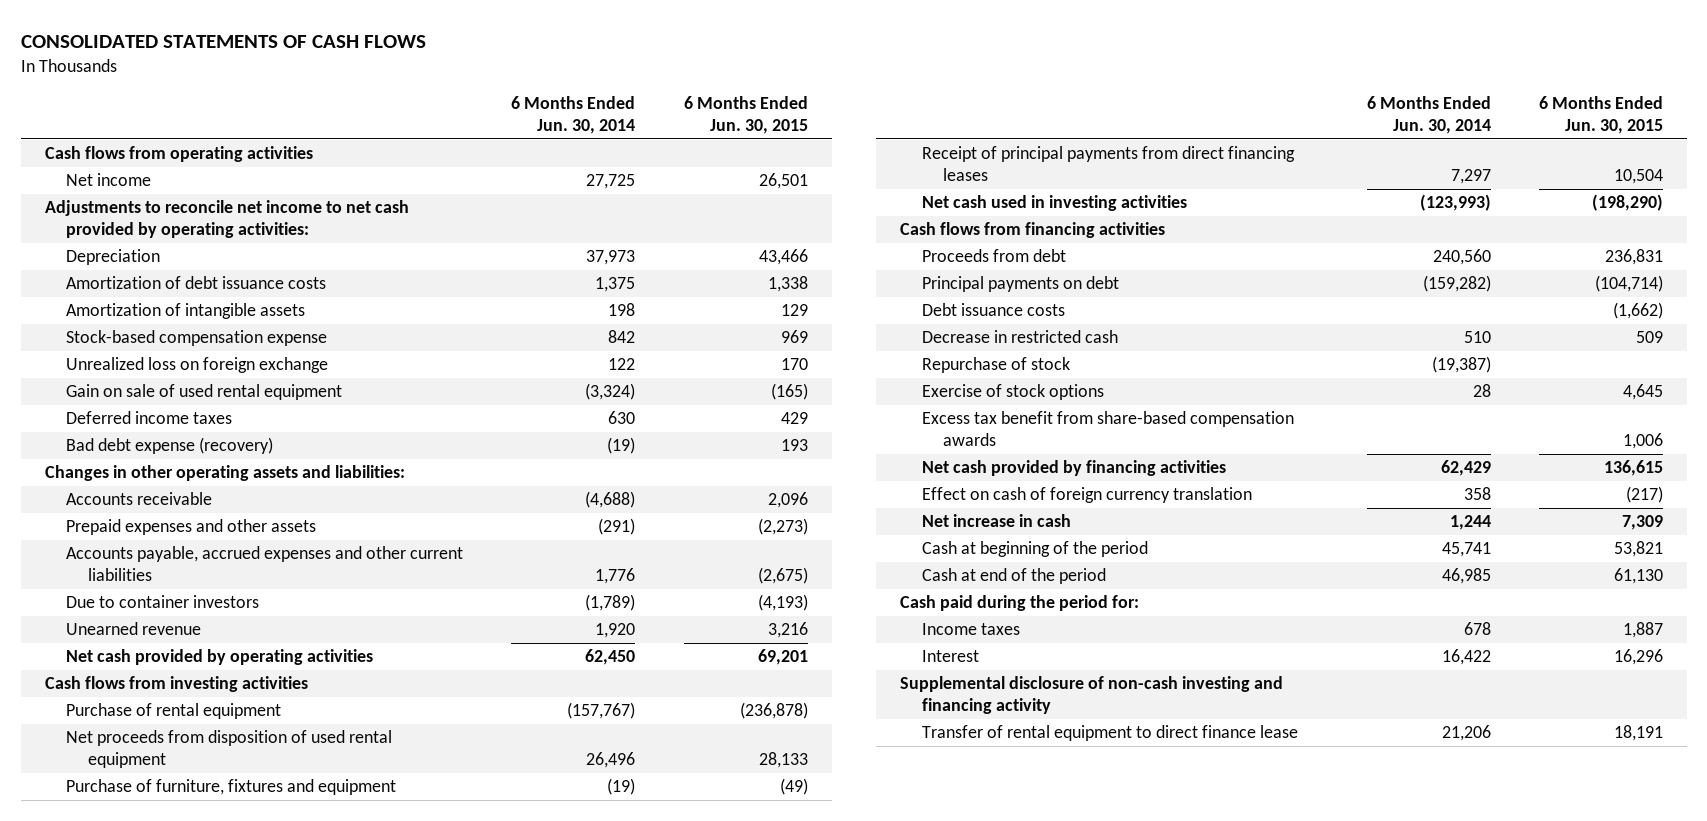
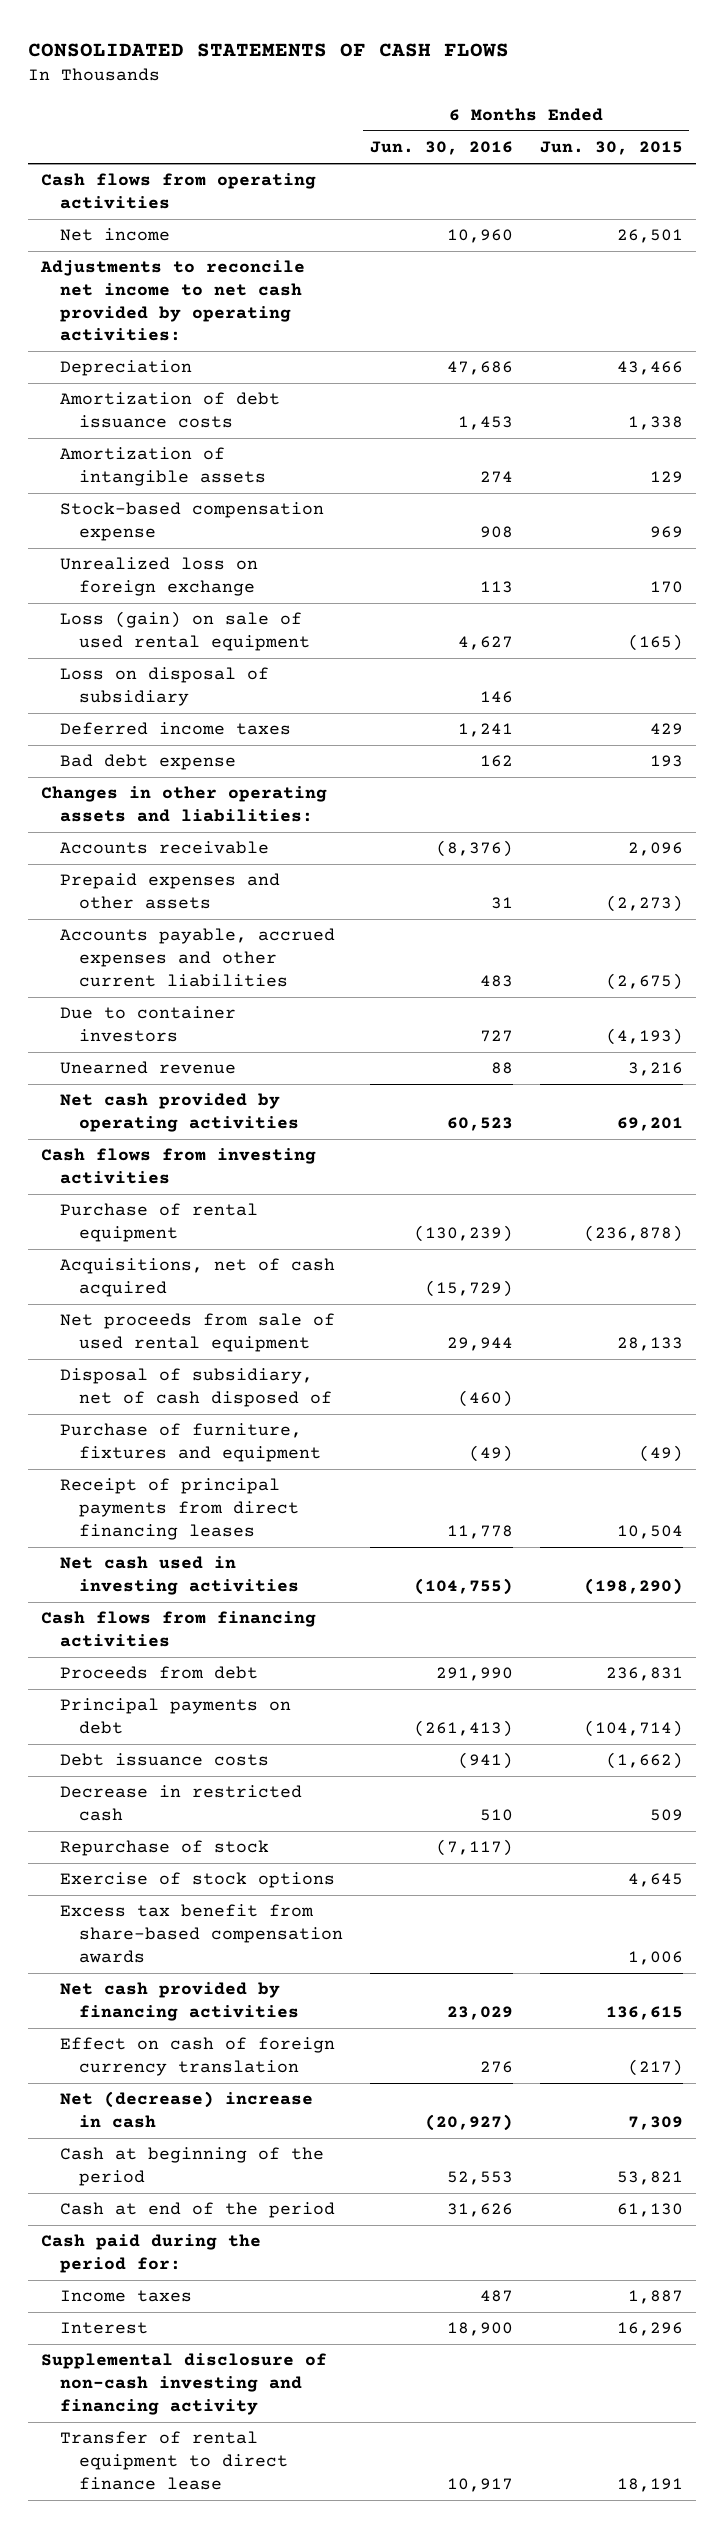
- | 6 Months Ended Jun. 30, 2014 | 6 Months Ended Jun. 30, 2015
+ | 6 Months Ended Jun. 30, 2016 | 6 Months Ended Jun. 30, 2015
- Gain on sale of used rental equipment | (3,324) | (165)
+ Loss (gain) on sale of used rental equipment | 4,627 | (165)
+ Loss on disposal of subsidiary | 146 |
- Bad debt expense (recovery) | (19) | 193
+ Bad debt expense | 162 | 193
- Net proceeds from disposition of used rental equipment | 26,496 | 28,133
+ Acquisitions, net of cash acquired | (15,729) |
+ Net proceeds from sale of used rental equipment | 29,944 | 28,133
+ Disposal of subsidiary, net of cash disposed of | (460) |
- Net increase in cash | 1,244 | 7,309
+ Net (decrease) increase in cash | (20,927) | 7,309

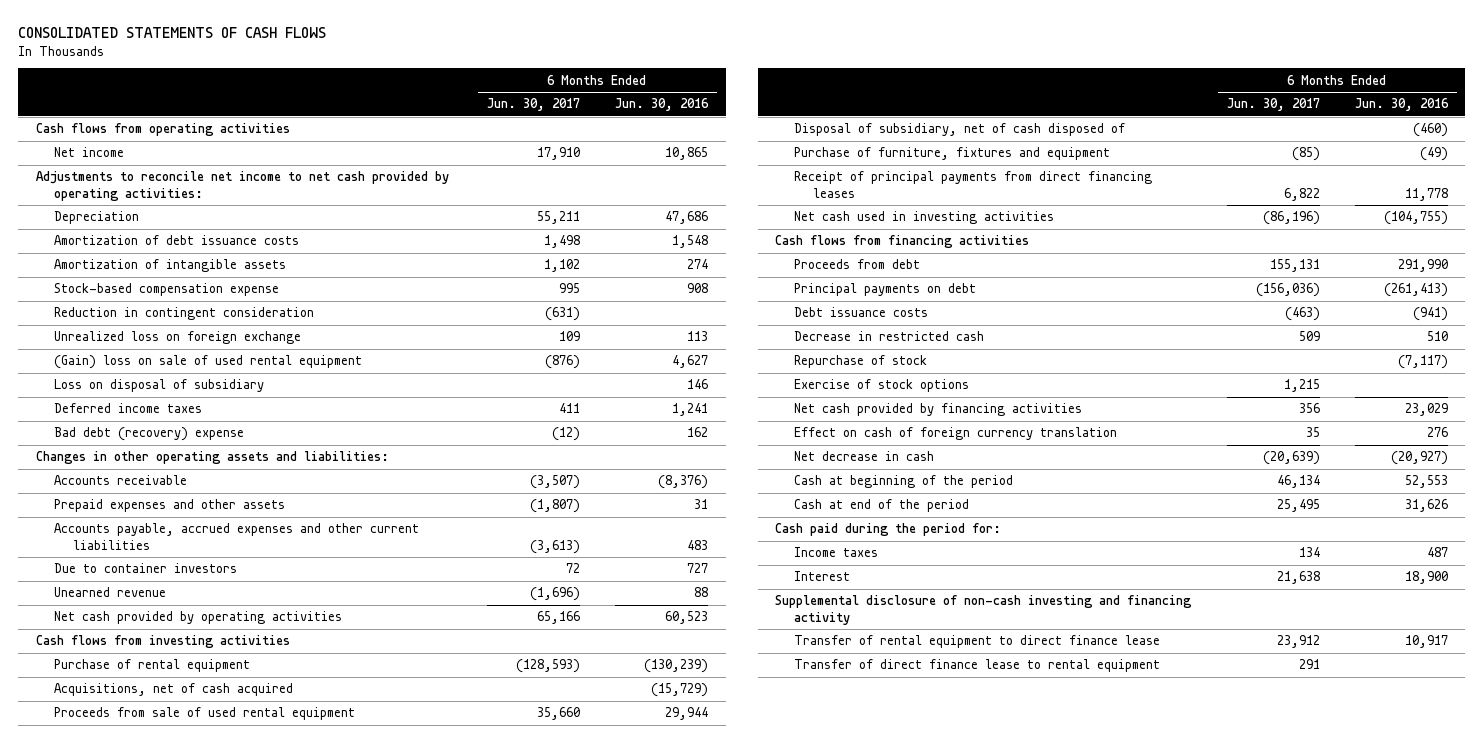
- | 6 Months Ended Jun. 30, 2016 | 6 Months Ended Jun. 30, 2015
+ | 6 Months Ended Jun. 30, 2017 | 6 Months Ended Jun. 30, 2016
- Net income | 10,960 | 26,501
+ Net income | 17,910 | 10,865
- Amortization of debt issuance costs | 1,453 | 1,338
+ Amortization of debt issuance costs | 1,498 | 1,548
+ Reduction in contingent consideration | (631) |
- Loss (gain) on sale of used rental equipment | 4,627 | (165)
+ (Gain) loss on sale of used rental equipment | (876) | 4,627
- Bad debt expense | 162 | 193
+ Bad debt (recovery) expense | (12) | 162
- Net proceeds from sale of used rental equipment | 29,944 | 28,133
+ Proceeds from sale of used rental equipment | 35,660 | 29,944
- Excess tax benefit from share-based compensation awards | | 1,006
- Net (decrease) increase in cash | (20,927) | 7,309
+ Net decrease in cash | (20,639) | (20,927)
+ Transfer of direct finance lease to rental equipment | 291 |

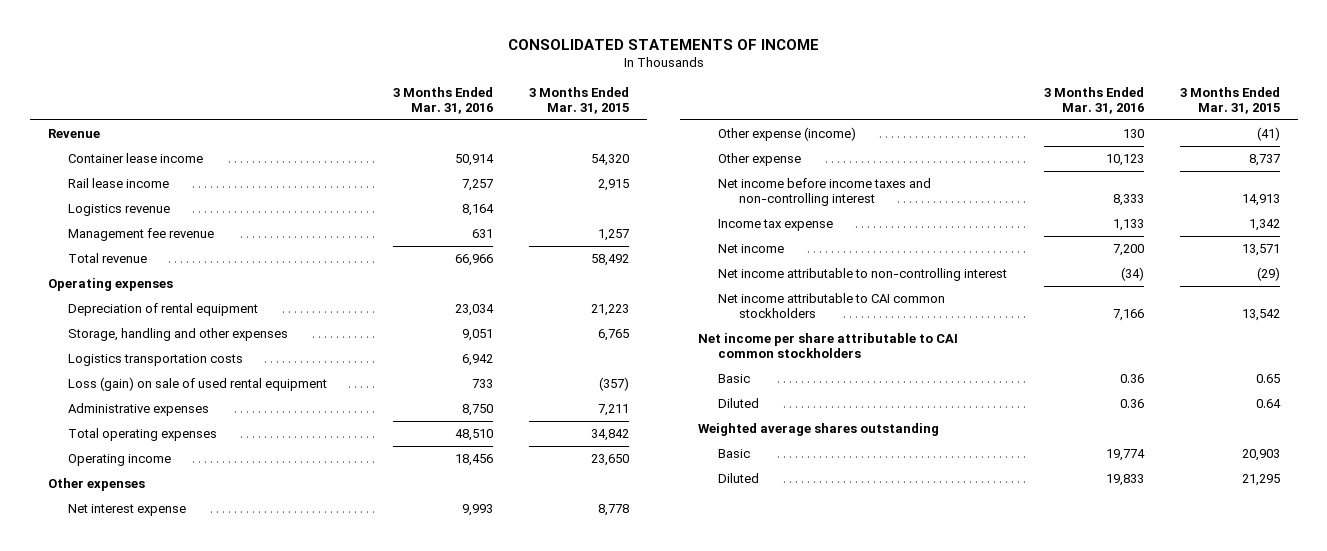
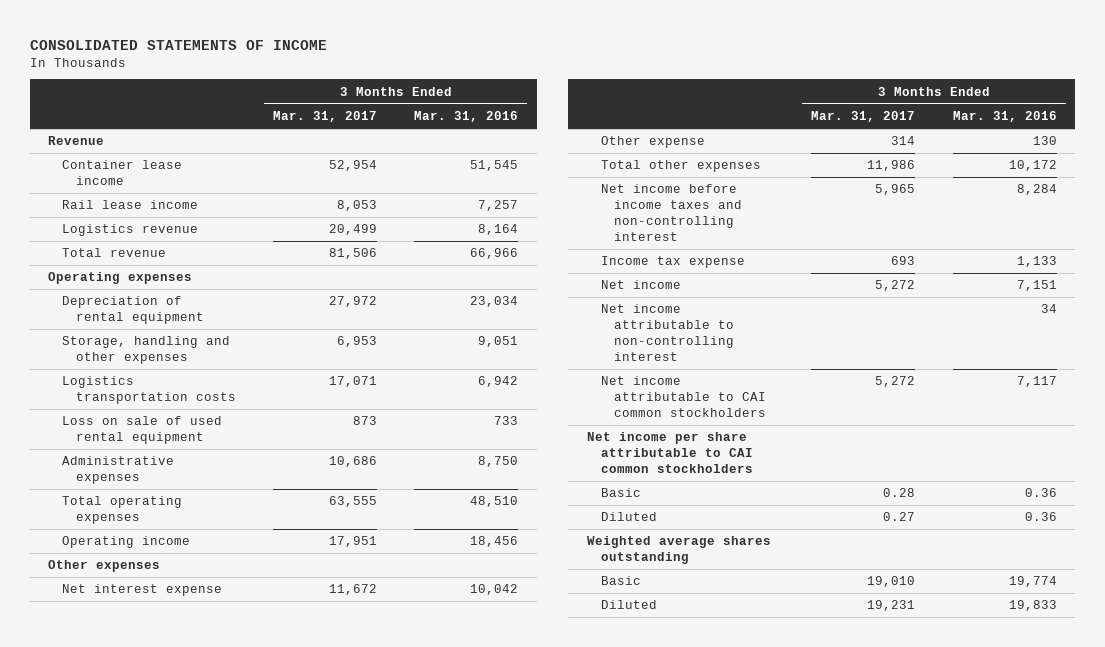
- | 3 Months Ended Mar. 31, 2016 | 3 Months Ended Mar. 31, 2015
+ | 3 Months Ended Mar. 31, 2017 | 3 Months Ended Mar. 31, 2016
- Container lease income | 50,914 | 54,320
+ Container lease income | 52,954 | 51,545
- Management fee revenue | 631 | 1,257
- Loss (gain) on sale of used rental equipment | 733 | (357)
+ Loss on sale of used rental equipment | 873 | 733
- Net interest expense | 9,993 | 8,778
- Other expense (income) | 130 | (41)
- Other expense | 10,123 | 8,737
- Net income before income taxes and non-controlling interest | 8,333 | 14,913
+ Net interest expense | 11,672 | 10,042
+ Other expense | 314 | 130
+ Total other expenses | 11,986 | 10,172
+ Net income before income taxes and non-controlling interest | 5,965 | 8,284
- Net income | 7,200 | 13,571
- Net income attributable to non-controlling interest | (34) | (29)
- Net income attributable to CAI common stockholders | 7,166 | 13,542
+ Net income | 5,272 | 7,151
+ Net income attributable to non-controlling interest | | 34
+ Net income attributable to CAI common stockholders | 5,272 | 7,117

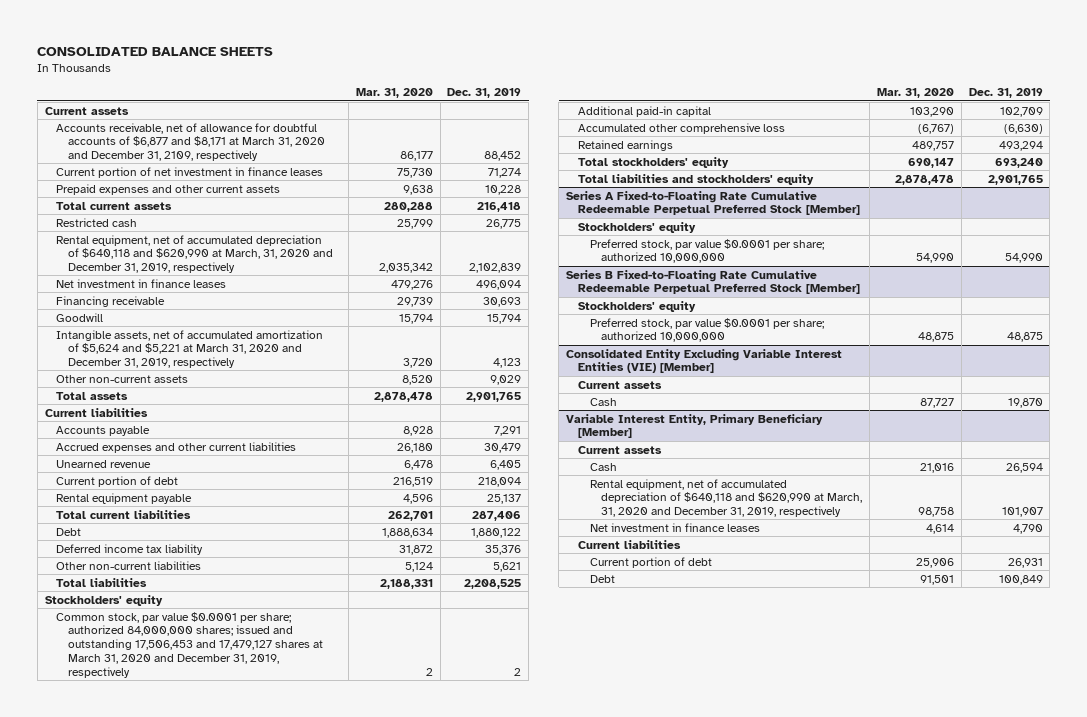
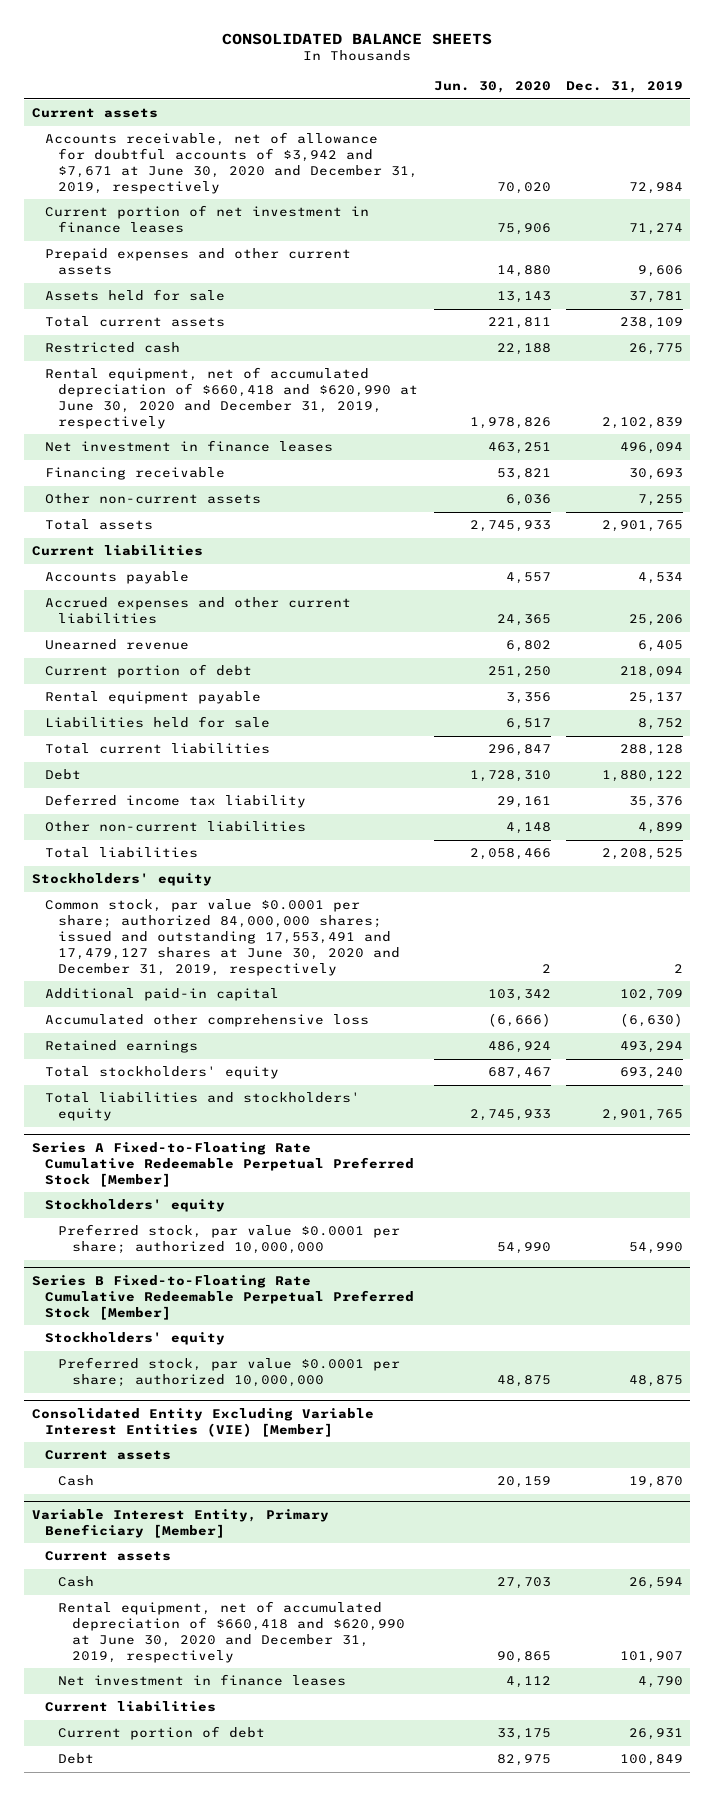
- | Mar. 31, 2020 | Dec. 31, 2019
+ | Jun. 30, 2020 | Dec. 31, 2019
- Accounts receivable, net of allowance for doubtful accounts of $6,877 and $8,171 at March 31, 2020 and December 31, 2109, respectively | 86,177 | 88,452
+ Accounts receivable, net of allowance for doubtful accounts of $3,942 and $7,671 at June 30, 2020 and December 31, 2019, respectively | 70,020 | 72,984
- Prepaid expenses and other current assets | 9,638 | 10,228
- Total current assets | 280,288 | 216,418
+ Prepaid expenses and other current assets | 14,880 | 9,606
+ Assets held for sale | 13,143 | 37,781
+ Total current assets | 221,811 | 238,109
- Rental equipment, net of accumulated depreciation of $640,118 and $620,990 at March, 31, 2020 and December 31, 2019, respectively | 2,035,342 | 2,102,839
+ Rental equipment, net of accumulated depreciation of $660,418 and $620,990 at June 30, 2020 and December 31, 2019, respectively | 1,978,826 | 2,102,839
- Goodwill | 15,794 | 15,794
- Intangible assets, net of accumulated amortization of $5,624 and $5,221 at March 31, 2020 and December 31, 2019, respectively | 3,720 | 4,123
- Other non-current assets | 8,520 | 9,029
+ Other non-current assets | 6,036 | 7,255
- Accounts payable | 8,928 | 7,291
- Accrued expenses and other current liabilities | 26,180 | 30,479
+ Accounts payable | 4,557 | 4,534
+ Accrued expenses and other current liabilities | 24,365 | 25,206
- Total current liabilities | 262,701 | 287,406
+ Liabilities held for sale | 6,517 | 8,752
+ Total current liabilities | 296,847 | 288,128
- Other non-current liabilities | 5,124 | 5,621
+ Other non-current liabilities | 4,148 | 4,899
- Common stock, par value $0.0001 per share; authorized 84,000,000 shares; issued and outstanding 17,506,453 and 17,479,127 shares at March 31, 2020 and December 31, 2019, respectively | 2 | 2
+ Common stock, par value $0.0001 per share; authorized 84,000,000 shares; issued and outstanding 17,553,491 and 17,479,127 shares at June 30, 2020 and December 31, 2019, respectively | 2 | 2
@ Variable Interest Entity, Primary Beneficiary [Member]
- Rental equipment, net of accumulated depreciation of $640,118 and $620,990 at March, 31, 2020 and December 31, 2019, respectively | 98,758 | 101,907
+ Rental equipment, net of accumulated depreciation of $660,418 and $620,990 at June 30, 2020 and December 31, 2019, respectively | 90,865 | 101,907

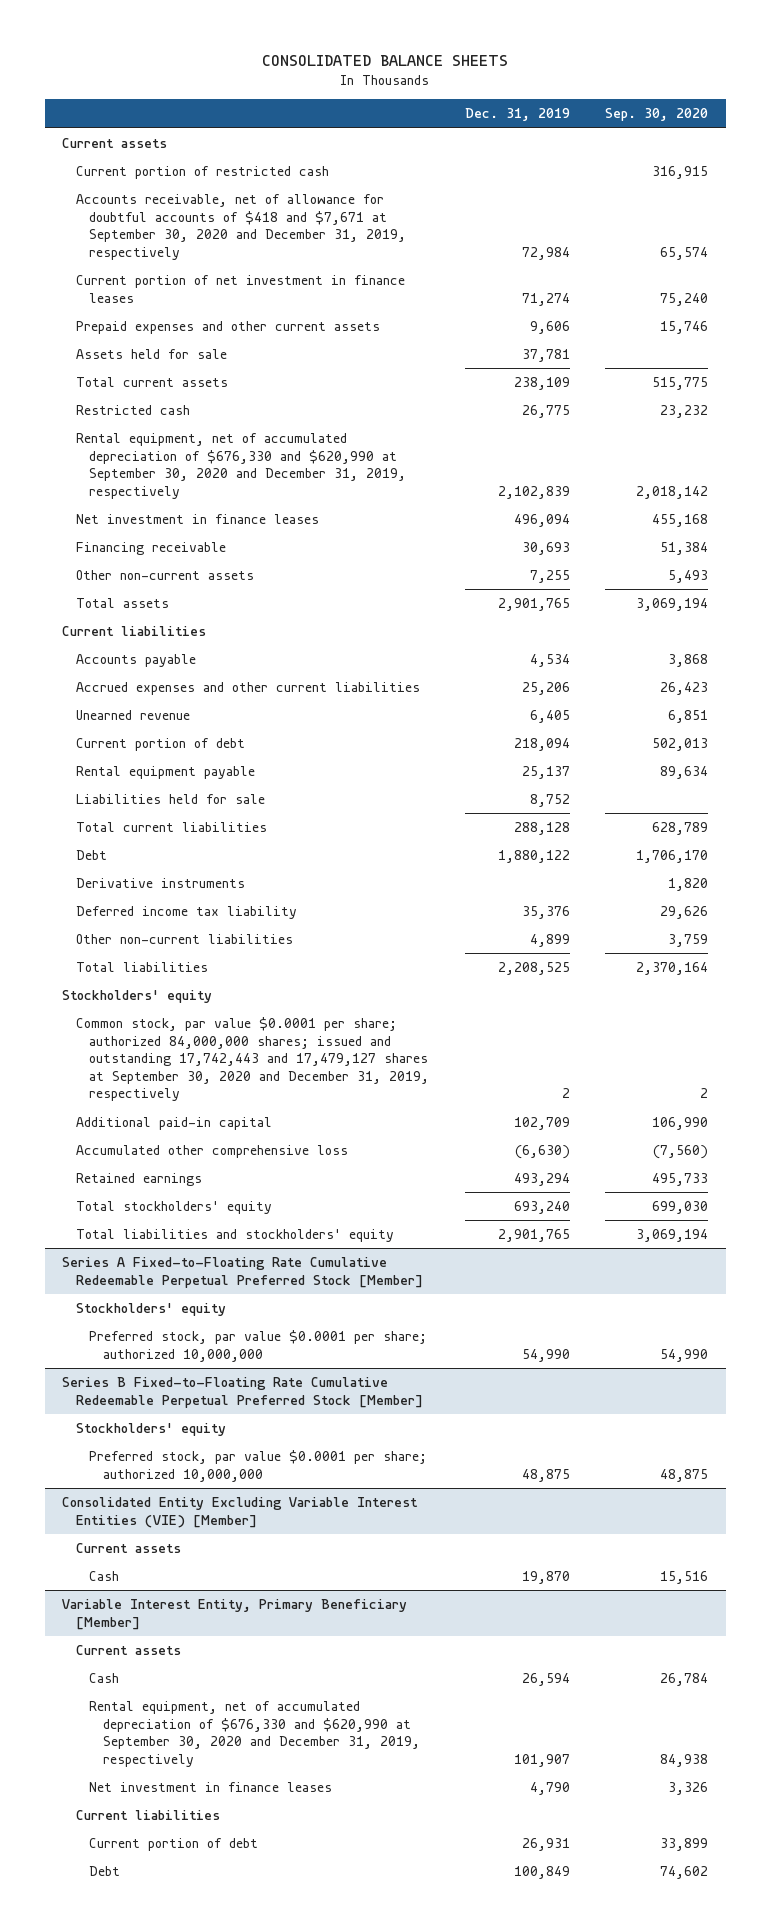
- | Jun. 30, 2020 | Dec. 31, 2019
+ | Dec. 31, 2019 | Sep. 30, 2020
- Accounts receivable, net of allowance for doubtful accounts of $3,942 and $7,671 at June 30, 2020 and December 31, 2019, respectively | 70,020 | 72,984
+ Current portion of restricted cash | | 316,915
+ Accounts receivable, net of allowance for doubtful accounts of $418 and $7,671 at September 30, 2020 and December 31, 2019, respectively | 72,984 | 65,574
- Rental equipment, net of accumulated depreciation of $660,418 and $620,990 at June 30, 2020 and December 31, 2019, respectively | 1,978,826 | 2,102,839
+ Rental equipment, net of accumulated depreciation of $676,330 and $620,990 at September 30, 2020 and December 31, 2019, respectively | 2,102,839 | 2,018,142
+ Derivative instruments | | 1,820
- Common stock, par value $0.0001 per share; authorized 84,000,000 shares; issued and outstanding 17,553,491 and 17,479,127 shares at June 30, 2020 and December 31, 2019, respectively | 2 | 2
+ Common stock, par value $0.0001 per share; authorized 84,000,000 shares; issued and outstanding 17,742,443 and 17,479,127 shares at September 30, 2020 and December 31, 2019, respectively | 2 | 2
@ Variable Interest Entity, Primary Beneficiary [Member]
- Rental equipment, net of accumulated depreciation of $660,418 and $620,990 at June 30, 2020 and December 31, 2019, respectively | 90,865 | 101,907
+ Rental equipment, net of accumulated depreciation of $676,330 and $620,990 at September 30, 2020 and December 31, 2019, respectively | 101,907 | 84,938

